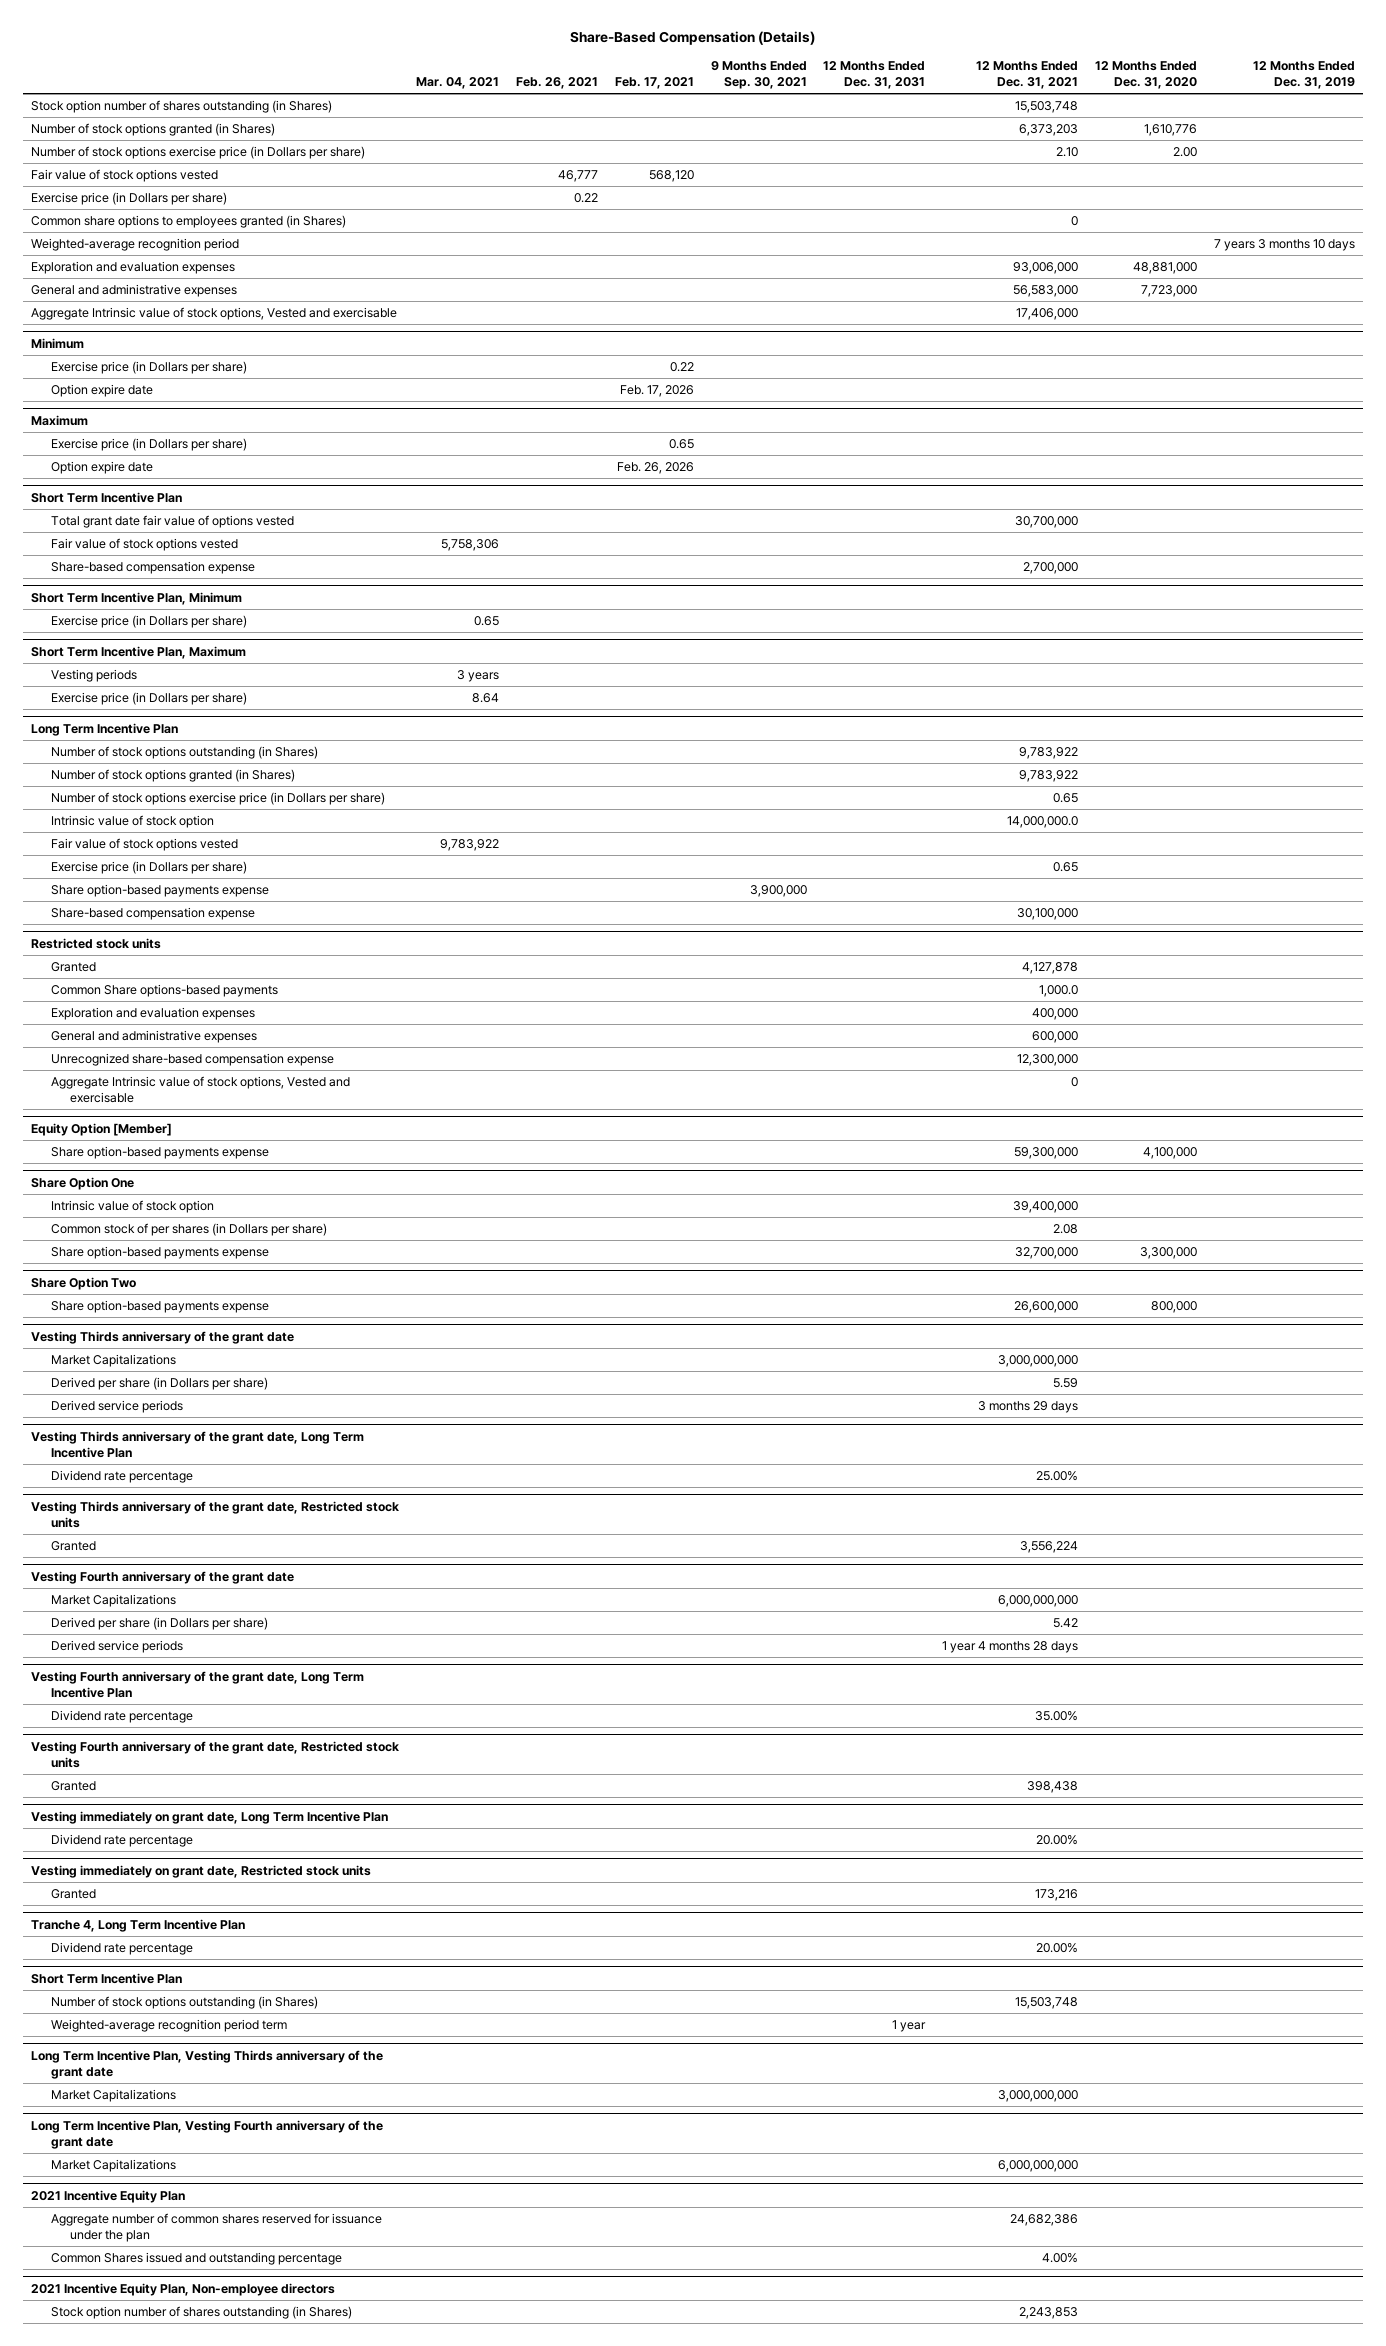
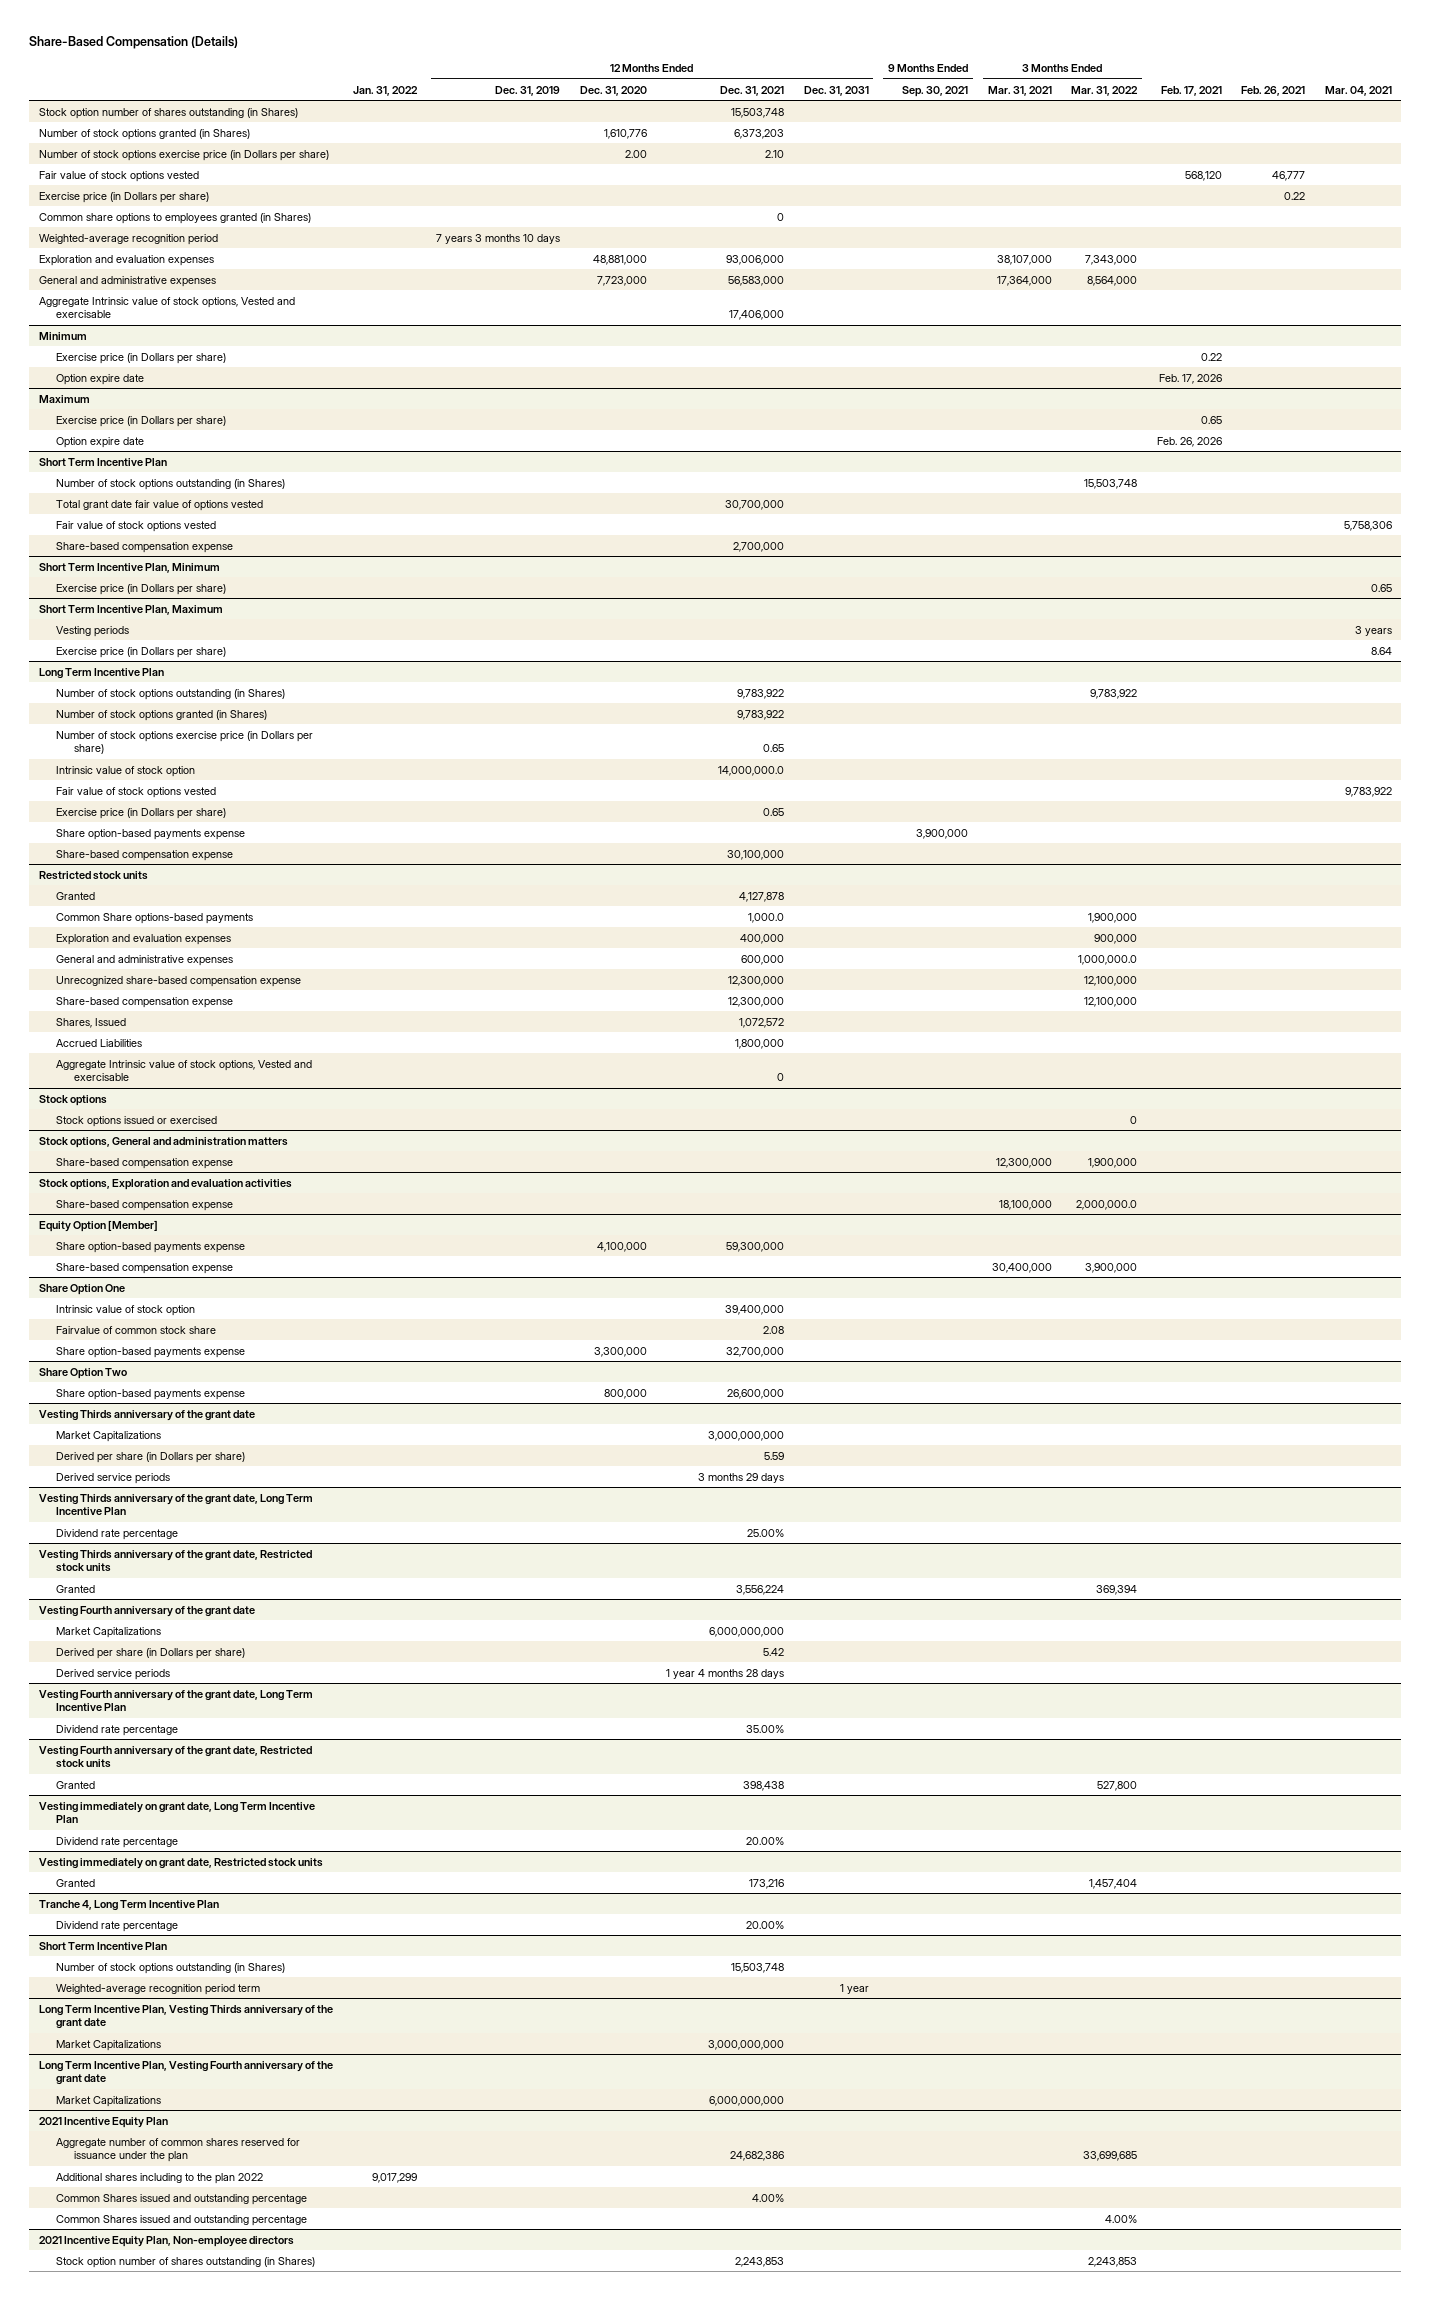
- | Mar. 04, 2021 | Feb. 26, 2021 | Feb. 17, 2021 | 9 Months Ended Sep. 30, 2021 | 12 Months Ended Dec. 31, 2031 | 12 Months Ended Dec. 31, 2021 | 12 Months Ended Dec. 31, 2020 | 12 Months Ended Dec. 31, 2019
+ | Jan. 31, 2022 | 12 Months Ended Dec. 31, 2019 | 12 Months Ended Dec. 31, 2020 | 12 Months Ended Dec. 31, 2021 | 12 Months Ended Dec. 31, 2031 | 9 Months Ended Sep. 30, 2021 | 3 Months Ended Mar. 31, 2021 | 3 Months Ended Mar. 31, 2022 | Feb. 17, 2021 | Feb. 26, 2021 | Mar. 04, 2021
@ Short Term Incentive Plan
+ Number of stock options outstanding (in Shares) | | | | | | | | 15,503,748 | | |
@ Restricted stock units
+ Share-based compensation expense | | | | 12,300,000 | | | | 12,100,000 | | |
+ Shares, Issued | | | | 1,072,572 | | | | | | |
+ Accrued Liabilities | | | | 1,800,000 | | | | | | |
+ Stock options
+ Stock options issued or exercised | | | | | | | | 0 | | |
+ Stock options, General and administration matters
+ Share-based compensation expense | | | | | | | 12,300,000 | 1,900,000 | | |
+ Stock options, Exploration and evaluation activities
+ Share-based compensation expense | | | | | | | 18,100,000 | 2,000,000.0 | | |
@ Equity Option [Member]
+ Share-based compensation expense | | | | | | | 30,400,000 | 3,900,000 | | |
@ Share Option One
- Common stock of per shares (in Dollars per share) | | | | | | 2.08 | |
+ Fairvalue of common stock share | | | | 2.08 | | | | | | |
@ 2021 Incentive Equity Plan
+ Additional shares including to the plan 2022 | 9,017,299 | | | | | | | | | |
+ Common Shares issued and outstanding percentage | | | | | | | | 4.00% | | |

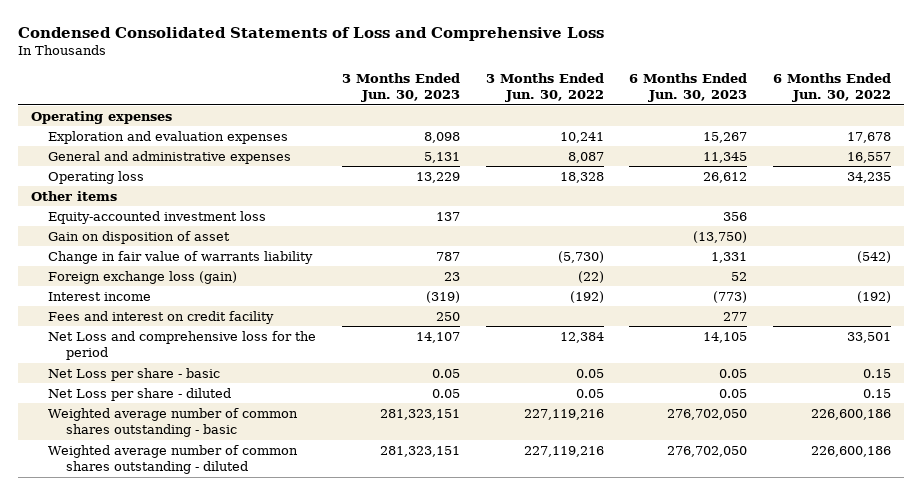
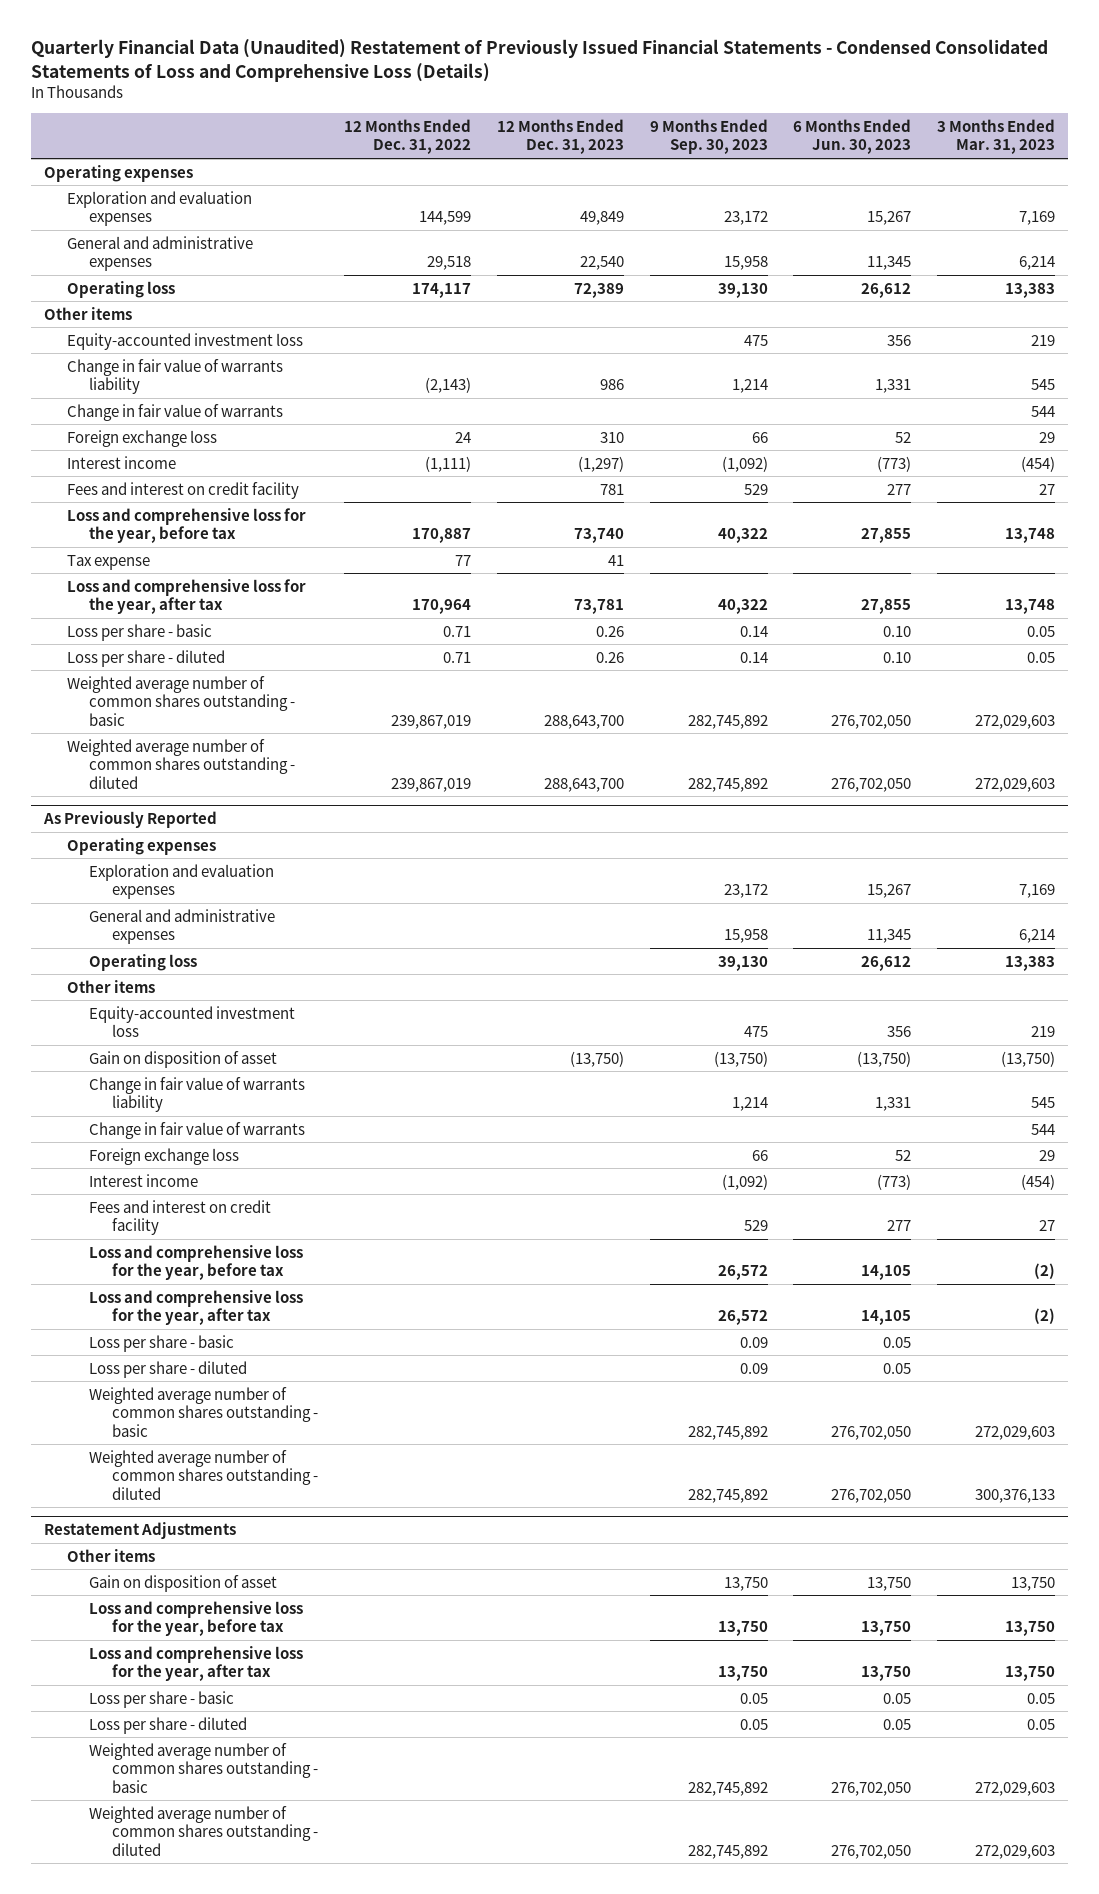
- Condensed Consolidated Statements of Loss and Comprehensive Loss
+ Quarterly Financial Data (Unaudited) Restatement of Previously Issued Financial Statements - Condensed Consolidated Statements of Loss and Comprehensive Loss (Details)
- | 3 Months Ended Jun. 30, 2023 | 3 Months Ended Jun. 30, 2022 | 6 Months Ended Jun. 30, 2023 | 6 Months Ended Jun. 30, 2022
+ | 12 Months Ended Dec. 31, 2022 | 12 Months Ended Dec. 31, 2023 | 9 Months Ended Sep. 30, 2023 | 6 Months Ended Jun. 30, 2023 | 3 Months Ended Mar. 31, 2023
+ Change in fair value of warrants liability | (2,143) | 986 | 1,214 | 1,331 | 545
+ Change in fair value of warrants | | | | | 544
+ Foreign exchange loss | 24 | 310 | 66 | 52 | 29
+ Interest income | (1,111) | (1,297) | (1,092) | (773) | (454)
+ Fees and interest on credit facility | | 781 | 529 | 277 | 27
+ Loss and comprehensive loss for the year, before tax | 170,887 | 73,740 | 40,322 | 27,855 | 13,748
+ Tax expense | 77 | 41 | | |
+ Loss and comprehensive loss for the year, after tax | 170,964 | 73,781 | 40,322 | 27,855 | 13,748
+ Loss per share - basic | 0.71 | 0.26 | 0.14 | 0.10 | 0.05
+ Loss per share - diluted | 0.71 | 0.26 | 0.14 | 0.10 | 0.05
+ Weighted average number of common shares outstanding - basic | 239,867,019 | 288,643,700 | 282,745,892 | 276,702,050 | 272,029,603
+ Weighted average number of common shares outstanding - diluted | 239,867,019 | 288,643,700 | 282,745,892 | 276,702,050 | 272,029,603
+ As Previously Reported
+ Operating expenses
+ Exploration and evaluation expenses | | | 23,172 | 15,267 | 7,169
+ General and administrative expenses | | | 15,958 | 11,345 | 6,214
+ Operating loss | | | 39,130 | 26,612 | 13,383
+ Other items
+ Equity-accounted investment loss | | | 475 | 356 | 219
- Foreign exchange loss (gain) | 23 | (22) | 52 |
+ Change in fair value of warrants | | | | | 544
+ Foreign exchange loss | | | 66 | 52 | 29
- Net Loss and comprehensive loss for the period | 14,107 | 12,384 | 14,105 | 33,501
- Net Loss per share - basic | 0.05 | 0.05 | 0.05 | 0.15
- Net Loss per share - diluted | 0.05 | 0.05 | 0.05 | 0.15
+ Loss and comprehensive loss for the year, before tax | | | 26,572 | 14,105 | (2)
+ Loss and comprehensive loss for the year, after tax | | | 26,572 | 14,105 | (2)
+ Loss per share - basic | | | 0.09 | 0.05 |
+ Loss per share - diluted | | | 0.09 | 0.05 |
+ Restatement Adjustments
+ Other items
+ Gain on disposition of asset | | | 13,750 | 13,750 | 13,750
+ Loss and comprehensive loss for the year, before tax | | | 13,750 | 13,750 | 13,750
+ Loss and comprehensive loss for the year, after tax | | | 13,750 | 13,750 | 13,750
+ Loss per share - basic | | | 0.05 | 0.05 | 0.05
+ Loss per share - diluted | | | 0.05 | 0.05 | 0.05
+ Weighted average number of common shares outstanding - basic | | | 282,745,892 | 276,702,050 | 272,029,603
+ Weighted average number of common shares outstanding - diluted | | | 282,745,892 | 276,702,050 | 272,029,603

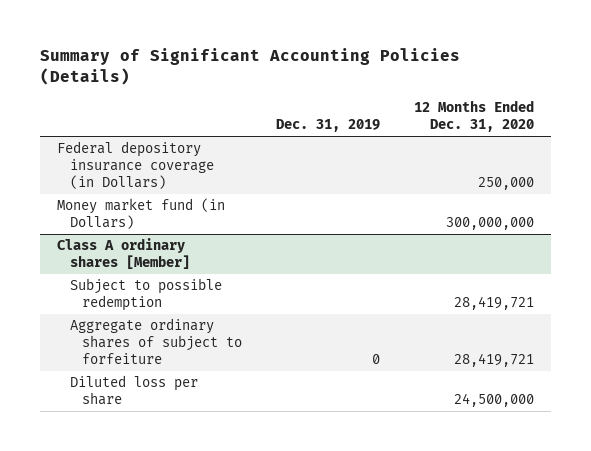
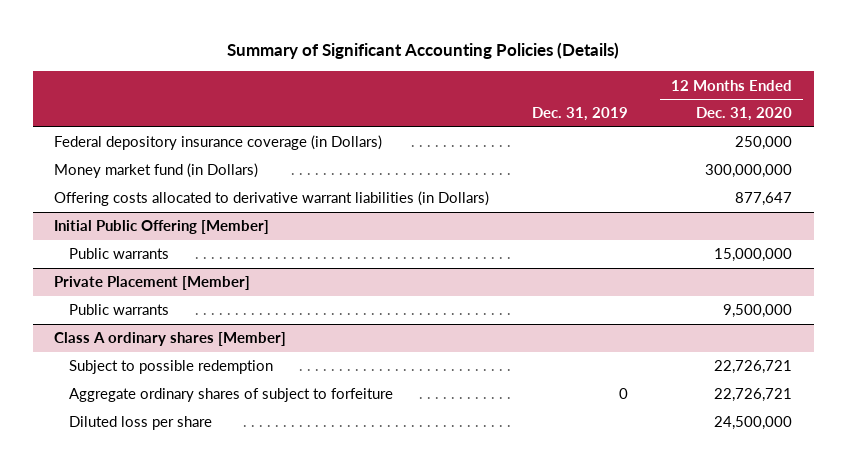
+ Offering costs allocated to derivative warrant liabilities (in Dollars) | | 877,647
+ Initial Public Offering [Member]
+ Public warrants | | 15,000,000
+ Private Placement [Member]
+ Public warrants | | 9,500,000
@ Class A ordinary shares [Member]
- Subject to possible redemption | | 28,419,721
- Aggregate ordinary shares of subject to forfeiture | 0 | 28,419,721
+ Subject to possible redemption | | 22,726,721
+ Aggregate ordinary shares of subject to forfeiture | 0 | 22,726,721

